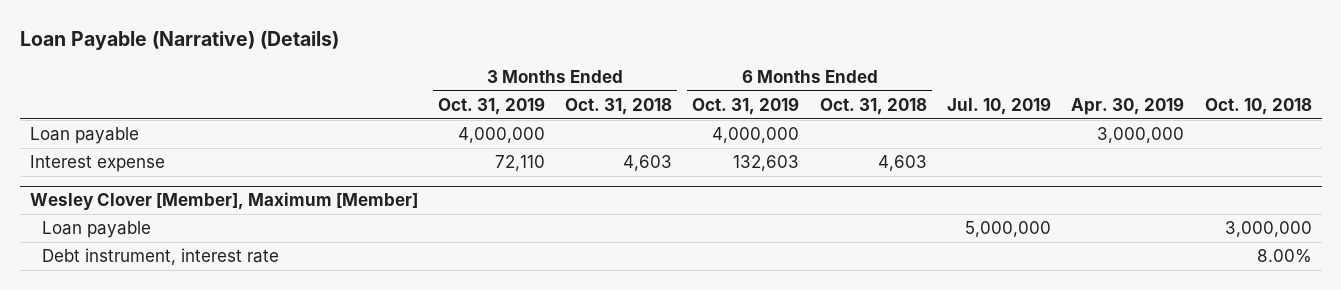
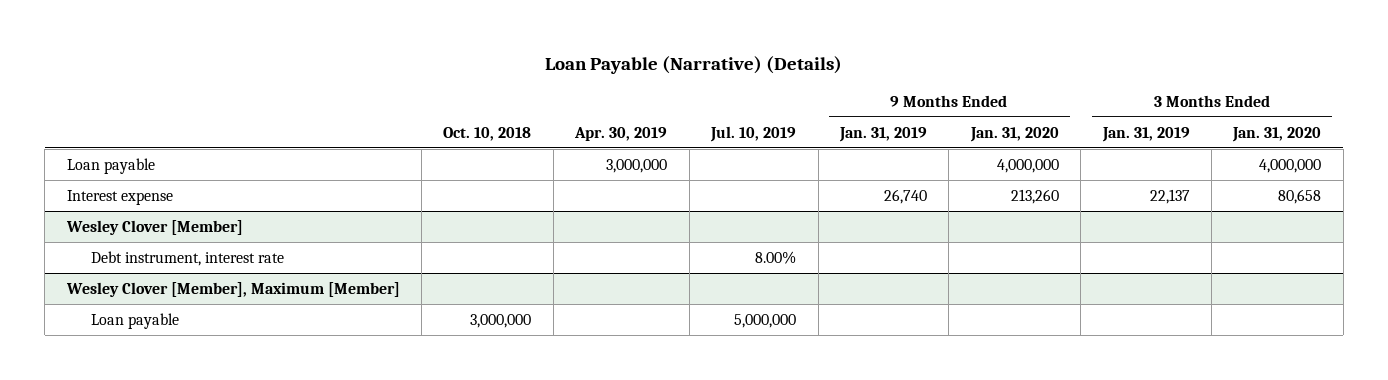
- | 3 Months Ended Oct. 31, 2019 | 3 Months Ended Oct. 31, 2018 | 6 Months Ended Oct. 31, 2019 | 6 Months Ended Oct. 31, 2018 | Jul. 10, 2019 | Apr. 30, 2019 | Oct. 10, 2018
+ | Oct. 10, 2018 | Apr. 30, 2019 | Jul. 10, 2019 | 9 Months Ended Jan. 31, 2019 | 9 Months Ended Jan. 31, 2020 | 3 Months Ended Jan. 31, 2019 | 3 Months Ended Jan. 31, 2020
+ Wesley Clover [Member]
+ Debt instrument, interest rate | | | 8.00% | | | |
@ Wesley Clover [Member], Maximum [Member]
- Debt instrument, interest rate | | | | | | | 8.00%

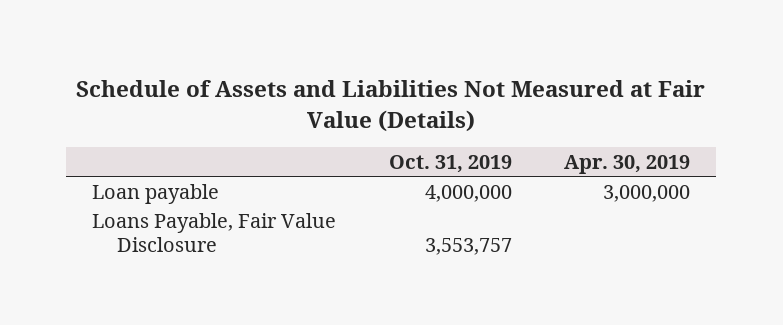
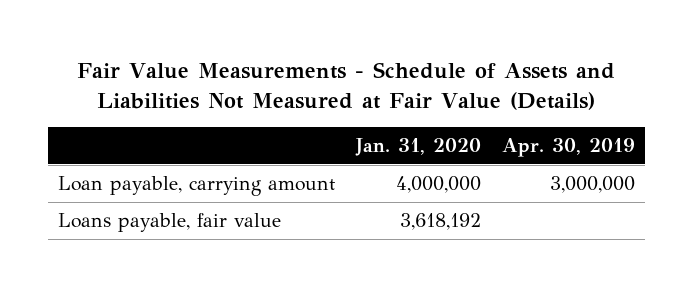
- Schedule of Assets and Liabilities Not Measured at Fair Value (Details)
+ Fair Value Measurements - Schedule of Assets and Liabilities Not Measured at Fair Value (Details)
- | Oct. 31, 2019 | Apr. 30, 2019
+ | Jan. 31, 2020 | Apr. 30, 2019
- Loan payable | 4,000,000 | 3,000,000
- Loans Payable, Fair Value Disclosure | 3,553,757 |
+ Loan payable, carrying amount | 4,000,000 | 3,000,000
+ Loans payable, fair value | 3,618,192 |

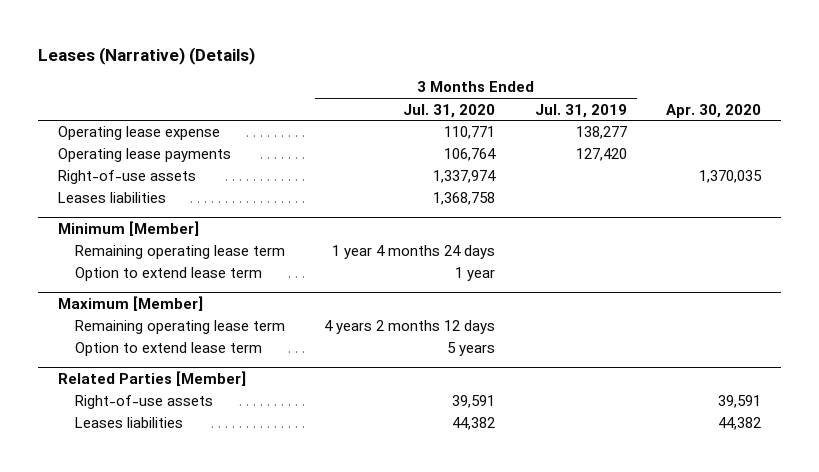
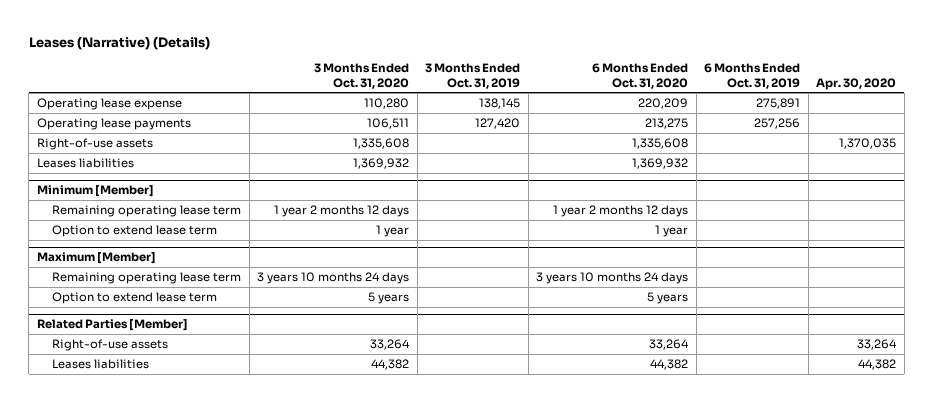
- | 3 Months Ended Jul. 31, 2020 | 3 Months Ended Jul. 31, 2019 | Apr. 30, 2020
+ | 3 Months Ended Oct. 31, 2020 | 3 Months Ended Oct. 31, 2019 | 6 Months Ended Oct. 31, 2020 | 6 Months Ended Oct. 31, 2019 | Apr. 30, 2020
@ Related Parties [Member]
- Right-of-use assets | 39,591 | | 39,591
+ Right-of-use assets | 33,264 | | 33,264 | | 33,264

